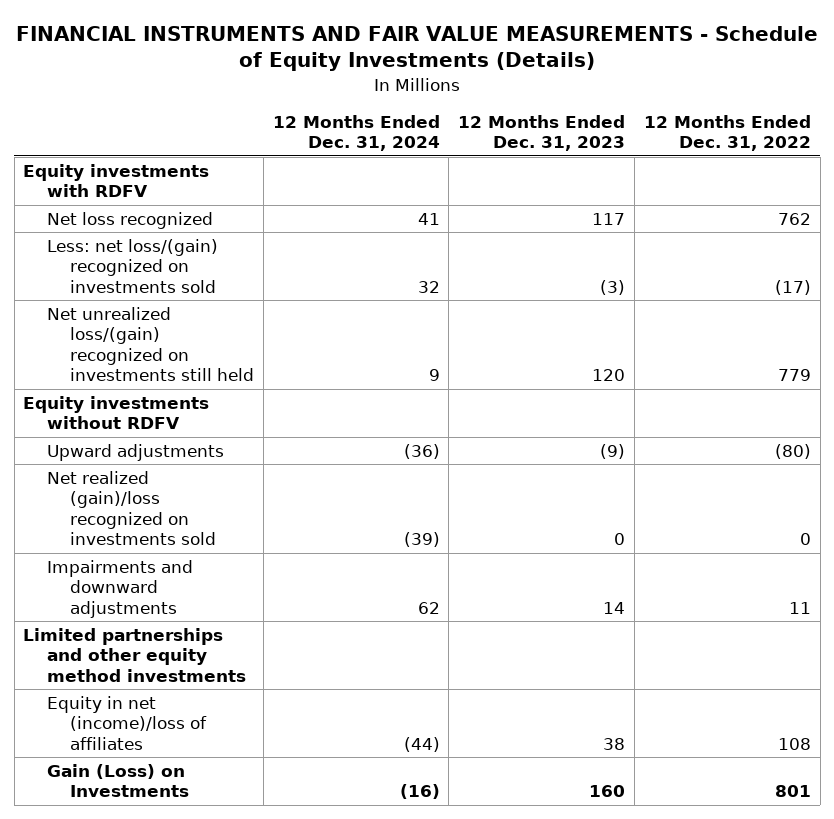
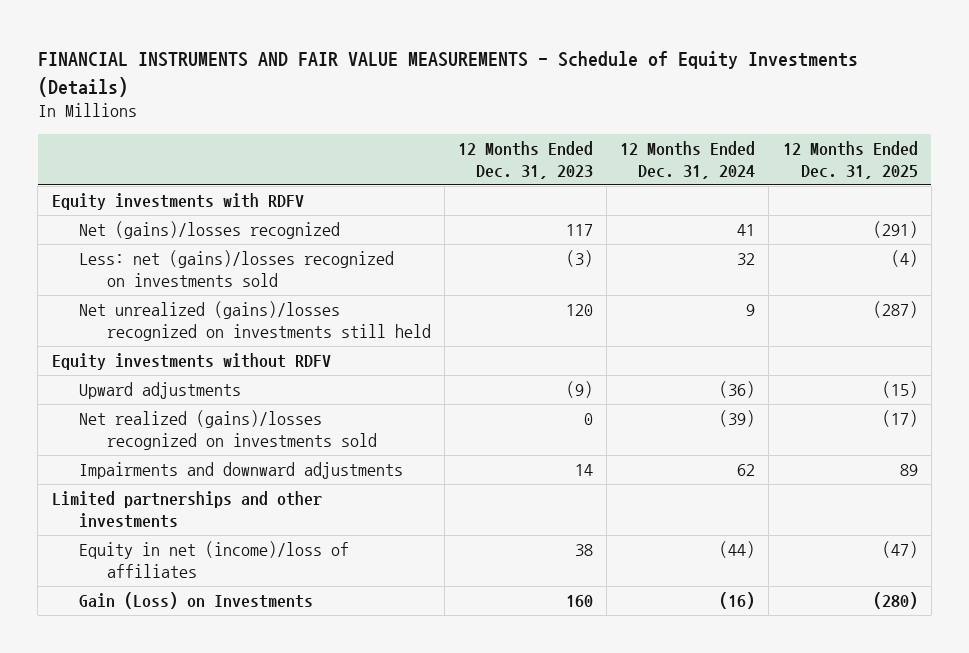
- | 12 Months Ended Dec. 31, 2024 | 12 Months Ended Dec. 31, 2023 | 12 Months Ended Dec. 31, 2022
+ | 12 Months Ended Dec. 31, 2023 | 12 Months Ended Dec. 31, 2024 | 12 Months Ended Dec. 31, 2025
- Net loss recognized | 41 | 117 | 762
- Less: net loss/(gain) recognized on investments sold | 32 | (3) | (17)
- Net unrealized loss/(gain) recognized on investments still held | 9 | 120 | 779
+ Net (gains)/losses recognized | 117 | 41 | (291)
+ Less: net (gains)/losses recognized on investments sold | (3) | 32 | (4)
+ Net unrealized (gains)/losses recognized on investments still held | 120 | 9 | (287)
- Net realized (gain)/loss recognized on investments sold | (39) | 0 | 0
+ Net realized (gains)/losses recognized on investments sold | 0 | (39) | (17)
- Limited partnerships and other equity method investments
+ Limited partnerships and other investments

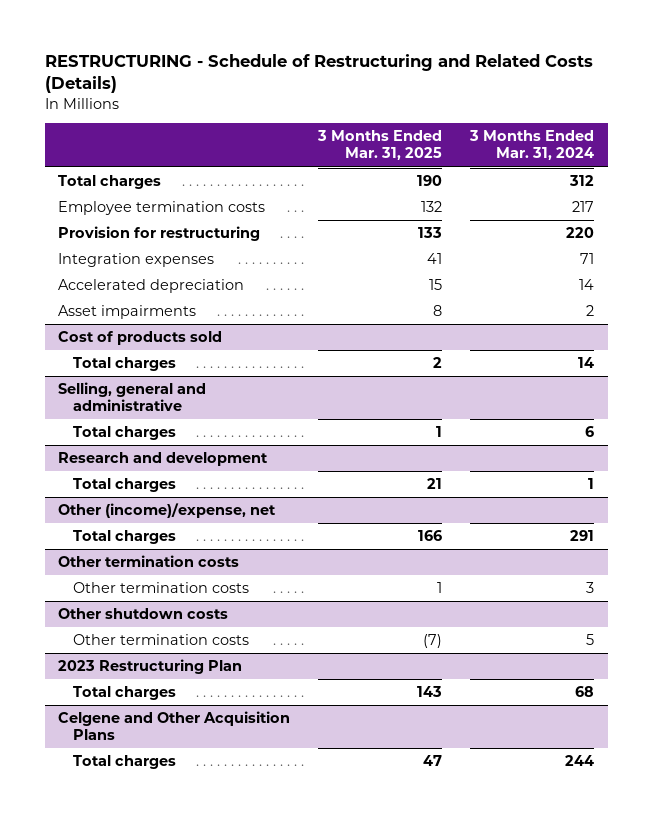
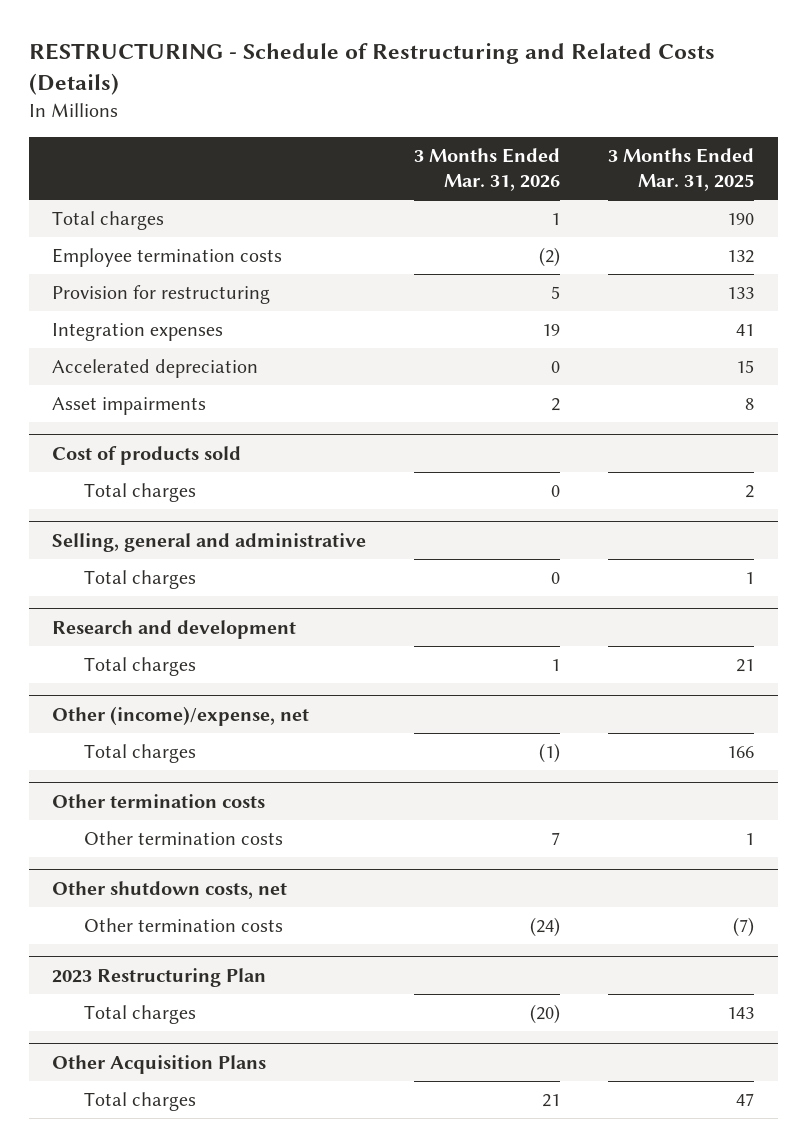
- | 3 Months Ended Mar. 31, 2025 | 3 Months Ended Mar. 31, 2024
+ | 3 Months Ended Mar. 31, 2026 | 3 Months Ended Mar. 31, 2025
- Other shutdown costs
+ Other shutdown costs, net
- Celgene and Other Acquisition Plans
+ Other Acquisition Plans

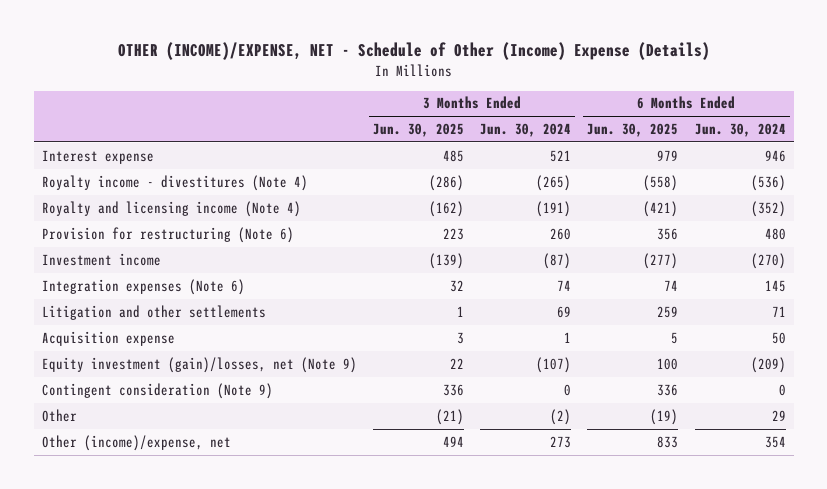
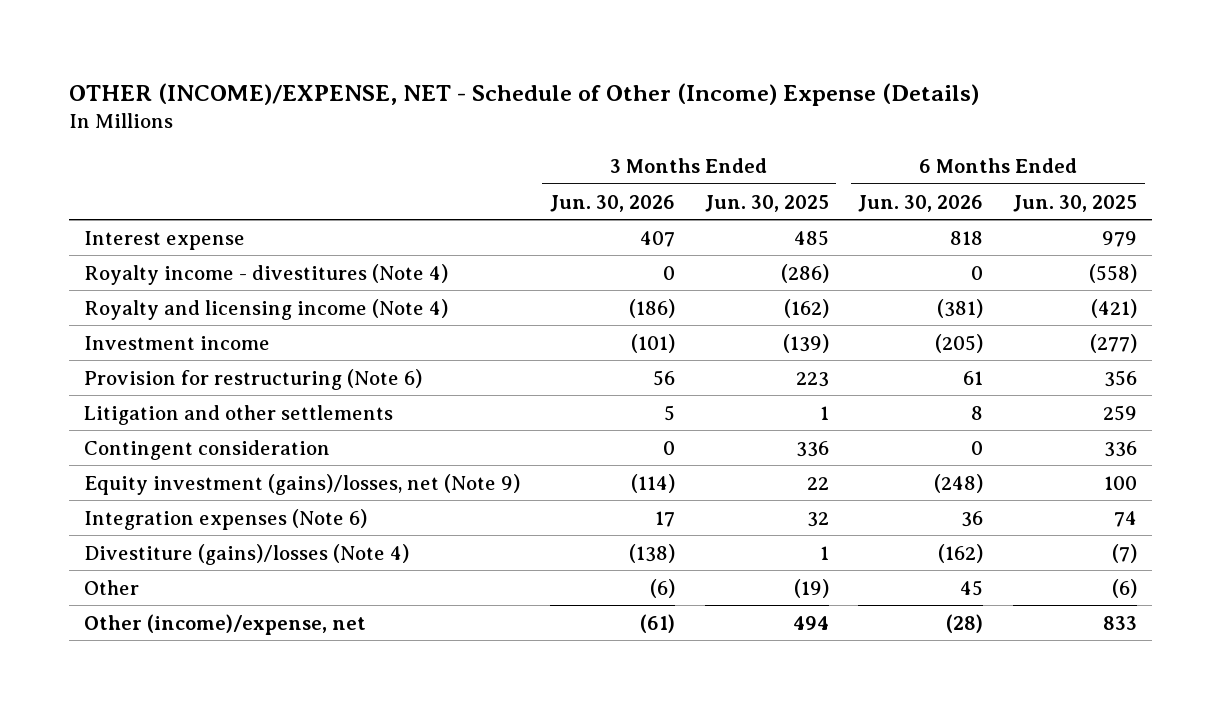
- | 3 Months Ended Jun. 30, 2025 | 3 Months Ended Jun. 30, 2024 | 6 Months Ended Jun. 30, 2025 | 6 Months Ended Jun. 30, 2024
+ | 3 Months Ended Jun. 30, 2026 | 3 Months Ended Jun. 30, 2025 | 6 Months Ended Jun. 30, 2026 | 6 Months Ended Jun. 30, 2025
moved down: Provision for restructuring (Note 6) | 56 | 223 | 61 | 356
- Acquisition expense | 3 | 1 | 5 | 50
- Equity investment (gain)/losses, net (Note 9) | 22 | (107) | 100 | (209)
- Contingent consideration (Note 9) | 336 | 0 | 336 | 0
- Other | (21) | (2) | (19) | 29
+ Contingent consideration | 0 | 336 | 0 | 336
+ Equity investment (gains)/losses, net (Note 9) | (114) | 22 | (248) | 100
moved down: Integration expenses (Note 6) | 17 | 32 | 36 | 74
+ Divestiture (gains)/losses (Note 4) | (138) | 1 | (162) | (7)
+ Other | (6) | (19) | 45 | (6)

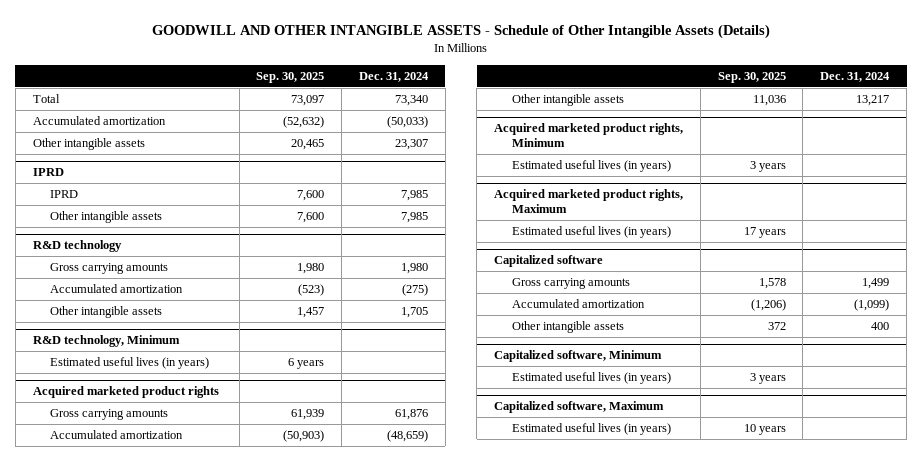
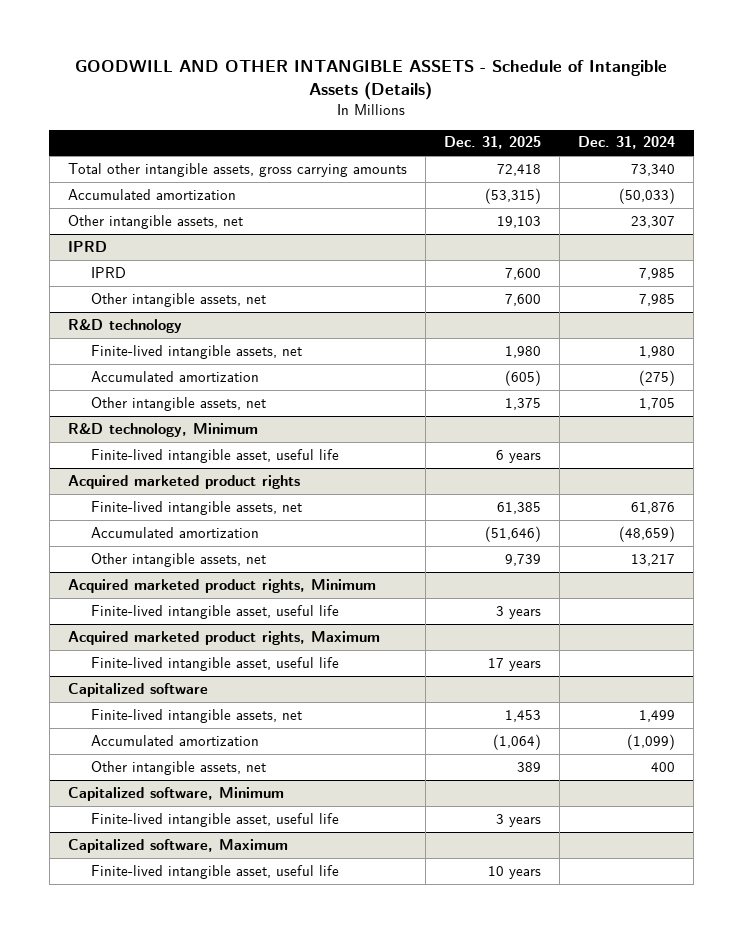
- GOODWILL AND OTHER INTANGIBLE ASSETS - Schedule of Other Intangible Assets (Details)
+ GOODWILL AND OTHER INTANGIBLE ASSETS - Schedule of Intangible Assets (Details)
- | Sep. 30, 2025 | Dec. 31, 2024
+ | Dec. 31, 2025 | Dec. 31, 2024
- Total | 73,097 | 73,340
+ Total other intangible assets, gross carrying amounts | 72,418 | 73,340
- Other intangible assets | 20,465 | 23,307
+ Other intangible assets, net | 19,103 | 23,307
@ IPRD
- Other intangible assets | 7,600 | 7,985
+ Other intangible assets, net | 7,600 | 7,985
@ R&D technology
- Gross carrying amounts | 1,980 | 1,980
+ Finite-lived intangible assets, net | 1,980 | 1,980
- Other intangible assets | 1,457 | 1,705
+ Other intangible assets, net | 1,375 | 1,705
@ R&D technology, Minimum
- Estimated useful lives (in years) | 6 years |
+ Finite-lived intangible asset, useful life | 6 years |
@ Acquired marketed product rights
- Gross carrying amounts | 61,939 | 61,876
+ Finite-lived intangible assets, net | 61,385 | 61,876
- Other intangible assets | 11,036 | 13,217
+ Other intangible assets, net | 9,739 | 13,217
@ Acquired marketed product rights, Minimum
- Estimated useful lives (in years) | 3 years |
+ Finite-lived intangible asset, useful life | 3 years |
@ Acquired marketed product rights, Maximum
- Estimated useful lives (in years) | 17 years |
+ Finite-lived intangible asset, useful life | 17 years |
@ Capitalized software
- Gross carrying amounts | 1,578 | 1,499
+ Finite-lived intangible assets, net | 1,453 | 1,499
- Other intangible assets | 372 | 400
+ Other intangible assets, net | 389 | 400
@ Capitalized software, Minimum
- Estimated useful lives (in years) | 3 years |
+ Finite-lived intangible asset, useful life | 3 years |
@ Capitalized software, Maximum
- Estimated useful lives (in years) | 10 years |
+ Finite-lived intangible asset, useful life | 10 years |

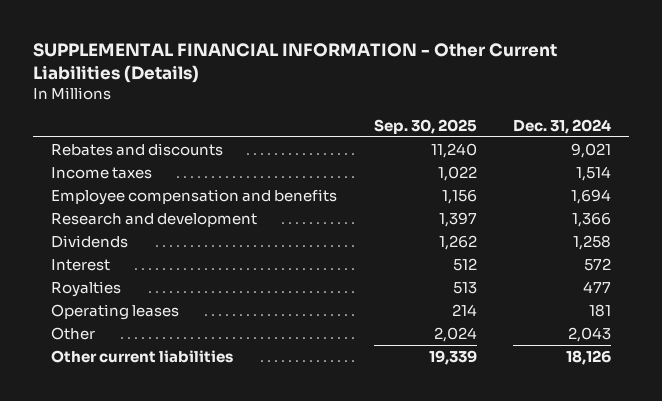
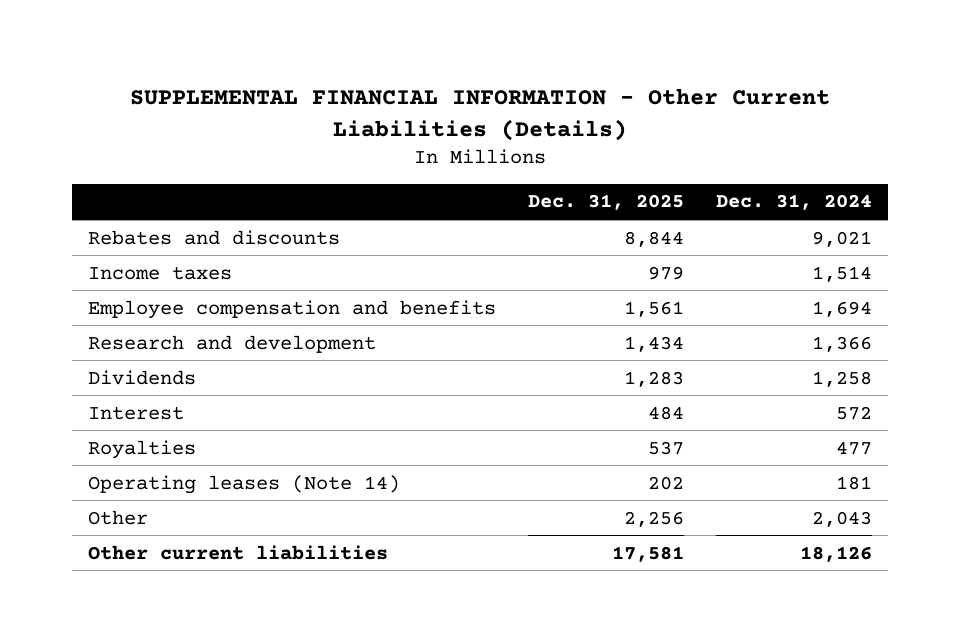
- | Sep. 30, 2025 | Dec. 31, 2024
+ | Dec. 31, 2025 | Dec. 31, 2024
- Operating leases | 214 | 181
+ Operating leases (Note 14) | 202 | 181

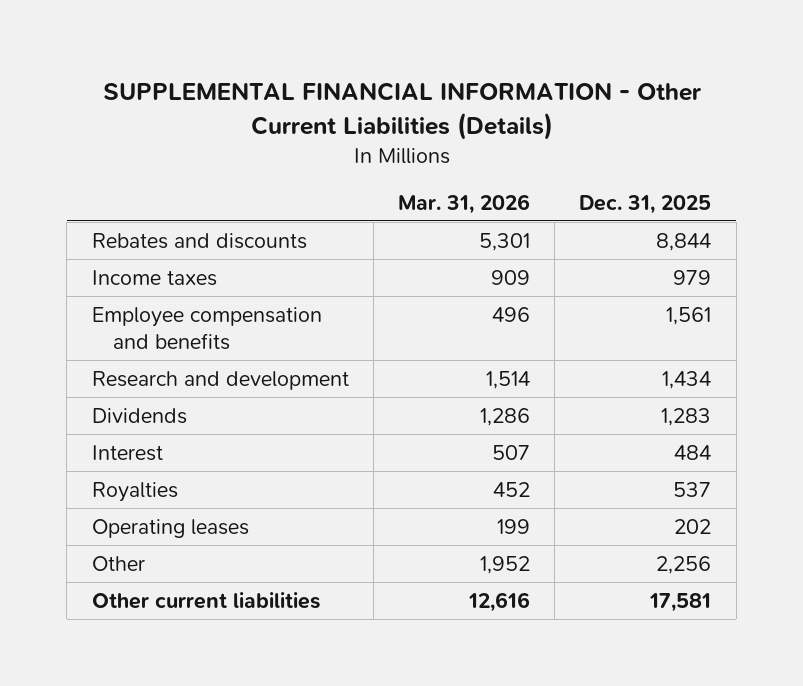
- | Dec. 31, 2025 | Dec. 31, 2024
+ | Mar. 31, 2026 | Dec. 31, 2025
- Operating leases (Note 14) | 202 | 181
+ Operating leases | 199 | 202

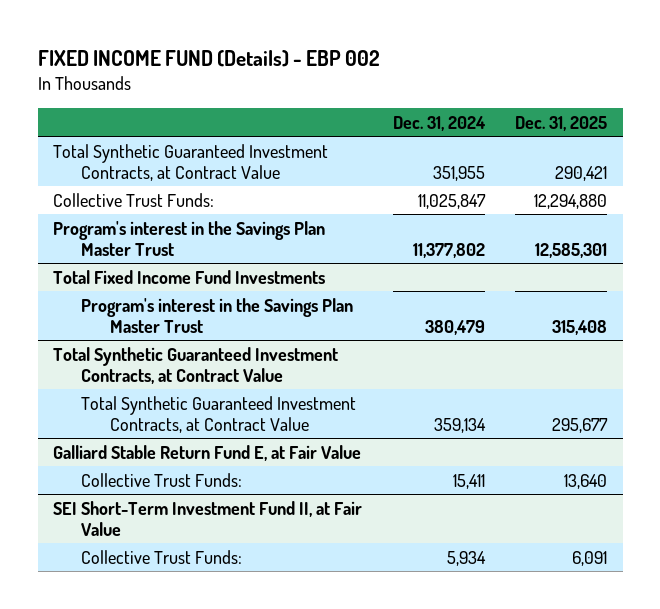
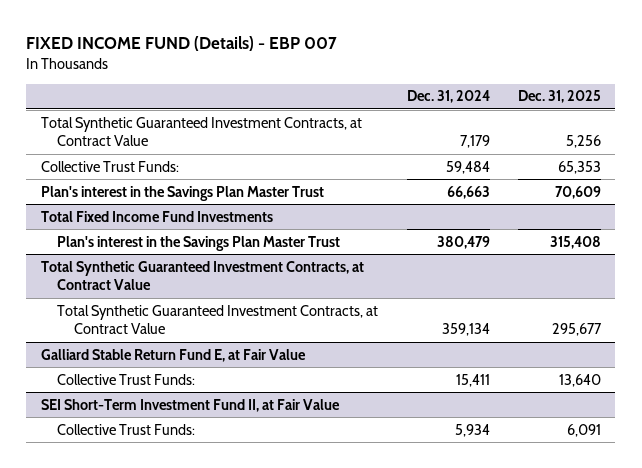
- FIXED INCOME FUND (Details) - EBP 002
+ FIXED INCOME FUND (Details) - EBP 007
- Total Synthetic Guaranteed Investment Contracts, at Contract Value | 351,955 | 290,421
- Collective Trust Funds: | 11,025,847 | 12,294,880
- Program's interest in the Savings Plan Master Trust | 11,377,802 | 12,585,301
+ Total Synthetic Guaranteed Investment Contracts, at Contract Value | 7,179 | 5,256
+ Collective Trust Funds: | 59,484 | 65,353
+ Plan's interest in the Savings Plan Master Trust | 66,663 | 70,609
@ Total Fixed Income Fund Investments
- Program's interest in the Savings Plan Master Trust | 380,479 | 315,408
+ Plan's interest in the Savings Plan Master Trust | 380,479 | 315,408

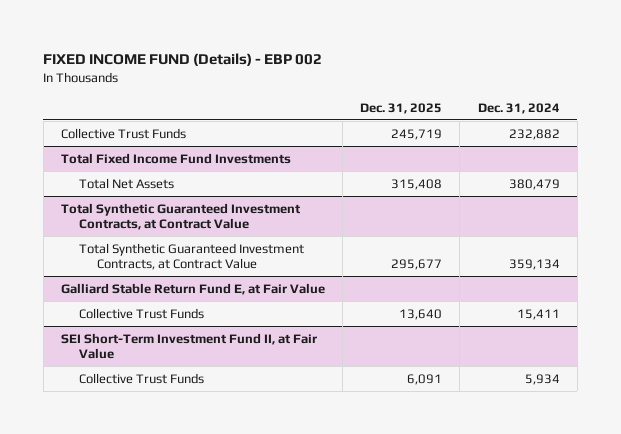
- FIXED INCOME FUND (Details) - EBP 007
+ FIXED INCOME FUND (Details) - EBP 002
- | Dec. 31, 2024 | Dec. 31, 2025
+ | Dec. 31, 2025 | Dec. 31, 2024
- Total Synthetic Guaranteed Investment Contracts, at Contract Value | 7,179 | 5,256
- Collective Trust Funds: | 59,484 | 65,353
- Plan's interest in the Savings Plan Master Trust | 66,663 | 70,609
+ Collective Trust Funds | 245,719 | 232,882
@ Total Fixed Income Fund Investments
- Plan's interest in the Savings Plan Master Trust | 380,479 | 315,408
+ Total Net Assets | 315,408 | 380,479
@ Galliard Stable Return Fund E, at Fair Value
- Collective Trust Funds: | 15,411 | 13,640
+ Collective Trust Funds | 13,640 | 15,411
@ SEI Short-Term Investment Fund II, at Fair Value
- Collective Trust Funds: | 5,934 | 6,091
+ Collective Trust Funds | 6,091 | 5,934

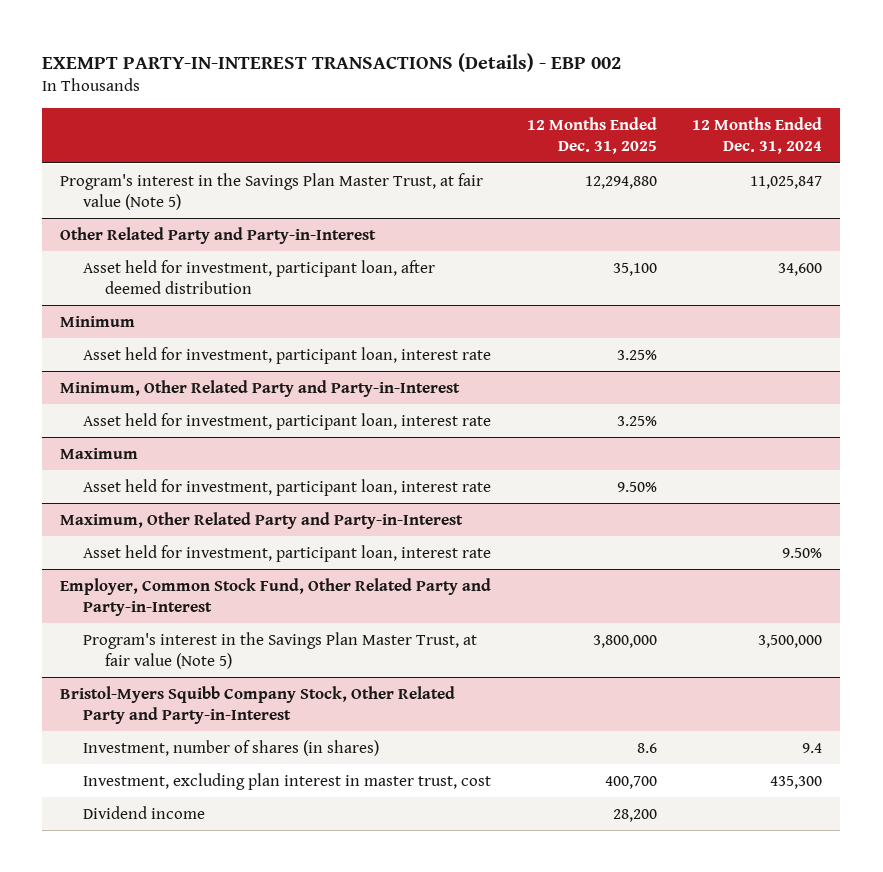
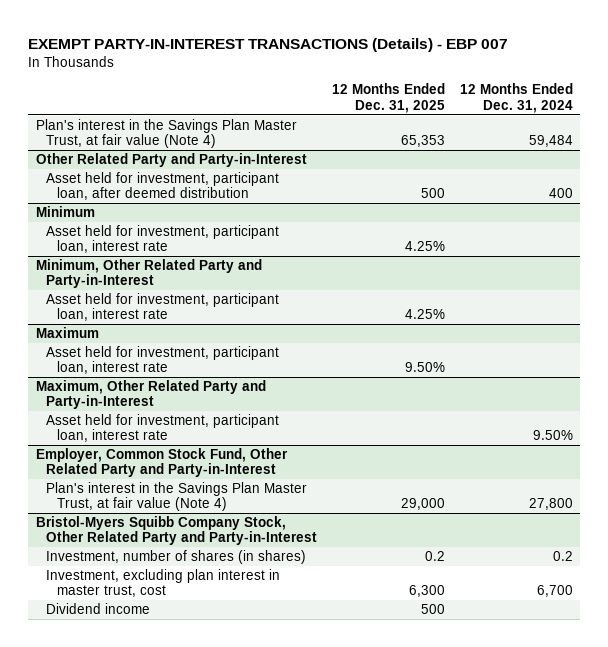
- EXEMPT PARTY-IN-INTEREST TRANSACTIONS (Details) - EBP 002
+ EXEMPT PARTY-IN-INTEREST TRANSACTIONS (Details) - EBP 007
- Program's interest in the Savings Plan Master Trust, at fair value (Note 5) | 12,294,880 | 11,025,847
+ Plan's interest in the Savings Plan Master Trust, at fair value (Note 4) | 65,353 | 59,484
@ Other Related Party and Party-in-Interest
- Asset held for investment, participant loan, after deemed distribution | 35,100 | 34,600
+ Asset held for investment, participant loan, after deemed distribution | 500 | 400
@ Minimum
- Asset held for investment, participant loan, interest rate | 3.25% |
+ Asset held for investment, participant loan, interest rate | 4.25% |
@ Minimum, Other Related Party and Party-in-Interest
- Asset held for investment, participant loan, interest rate | 3.25% |
+ Asset held for investment, participant loan, interest rate | 4.25% |
@ Employer, Common Stock Fund, Other Related Party and Party-in-Interest
- Program's interest in the Savings Plan Master Trust, at fair value (Note 5) | 3,800,000 | 3,500,000
+ Plan's interest in the Savings Plan Master Trust, at fair value (Note 4) | 29,000 | 27,800
@ Bristol-Myers Squibb Company Stock, Other Related Party and Party-in-Interest
- Investment, number of shares (in shares) | 8.6 | 9.4
- Investment, excluding plan interest in master trust, cost | 400,700 | 435,300
- Dividend income | 28,200 |
+ Investment, number of shares (in shares) | 0.2 | 0.2
+ Investment, excluding plan interest in master trust, cost | 6,300 | 6,700
+ Dividend income | 500 |

